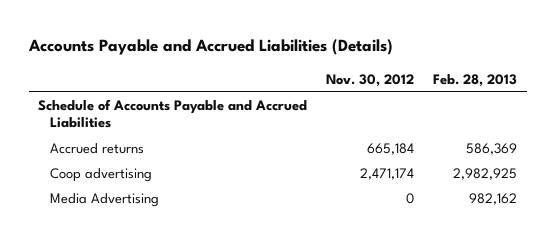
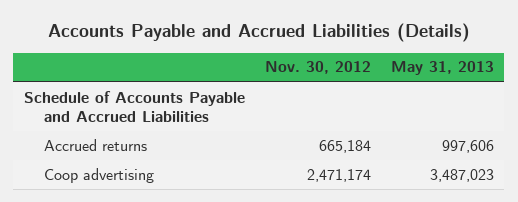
- | Nov. 30, 2012 | Feb. 28, 2013
+ | Nov. 30, 2012 | May 31, 2013
- Media Advertising | 0 | 982,162

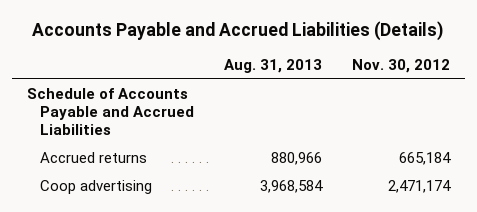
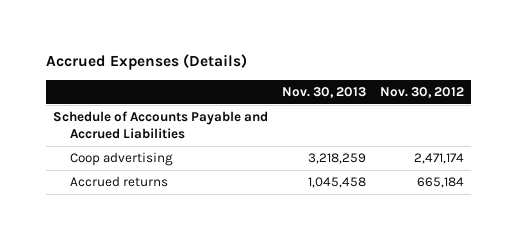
- Accounts Payable and Accrued Liabilities (Details)
+ Accrued Expenses (Details)
- | Aug. 31, 2013 | Nov. 30, 2012
+ | Nov. 30, 2013 | Nov. 30, 2012
moved down: Accrued returns | 1,045,458 | 665,184

